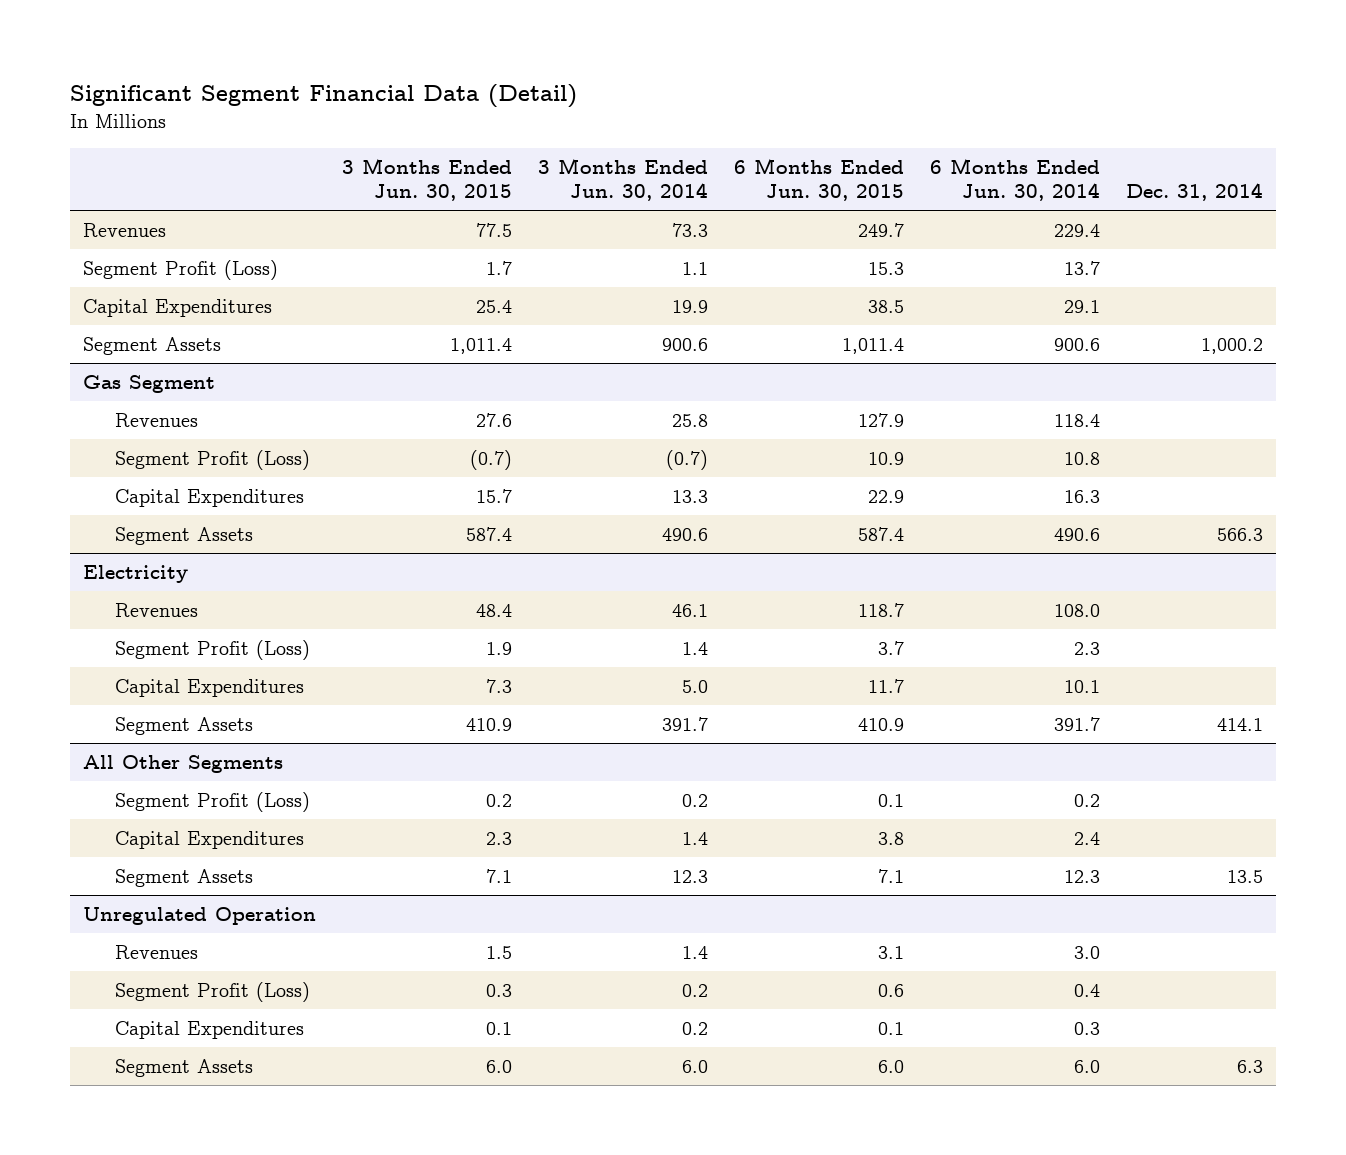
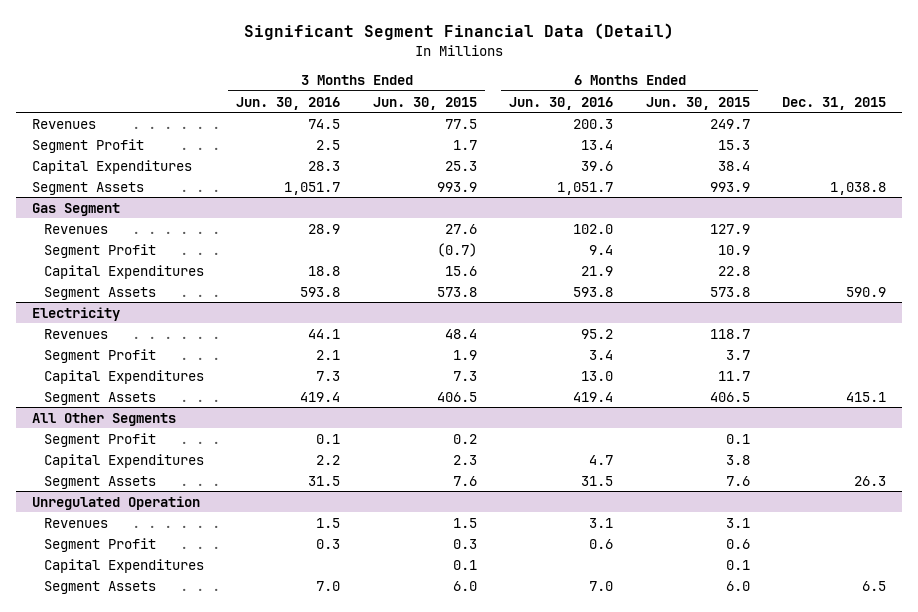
- | 3 Months Ended Jun. 30, 2015 | 3 Months Ended Jun. 30, 2014 | 6 Months Ended Jun. 30, 2015 | 6 Months Ended Jun. 30, 2014 | Dec. 31, 2014
+ | 3 Months Ended Jun. 30, 2016 | 3 Months Ended Jun. 30, 2015 | 6 Months Ended Jun. 30, 2016 | 6 Months Ended Jun. 30, 2015 | Dec. 31, 2015
- Segment Profit (Loss) | 1.7 | 1.1 | 15.3 | 13.7 |
- Capital Expenditures | 25.4 | 19.9 | 38.5 | 29.1 |
- Segment Assets | 1,011.4 | 900.6 | 1,011.4 | 900.6 | 1,000.2
+ Segment Profit | 2.5 | 1.7 | 13.4 | 15.3 |
+ Capital Expenditures | 28.3 | 25.3 | 39.6 | 38.4 |
+ Segment Assets | 1,051.7 | 993.9 | 1,051.7 | 993.9 | 1,038.8
@ Gas Segment
- Segment Profit (Loss) | (0.7) | (0.7) | 10.9 | 10.8 |
- Capital Expenditures | 15.7 | 13.3 | 22.9 | 16.3 |
- Segment Assets | 587.4 | 490.6 | 587.4 | 490.6 | 566.3
+ Segment Profit | | (0.7) | 9.4 | 10.9 |
+ Capital Expenditures | 18.8 | 15.6 | 21.9 | 22.8 |
+ Segment Assets | 593.8 | 573.8 | 593.8 | 573.8 | 590.9
@ Electricity
- Segment Profit (Loss) | 1.9 | 1.4 | 3.7 | 2.3 |
+ Segment Profit | 2.1 | 1.9 | 3.4 | 3.7 |
- Segment Assets | 410.9 | 391.7 | 410.9 | 391.7 | 414.1
+ Segment Assets | 419.4 | 406.5 | 419.4 | 406.5 | 415.1
@ All Other Segments
- Segment Profit (Loss) | 0.2 | 0.2 | 0.1 | 0.2 |
+ Segment Profit | 0.1 | 0.2 | | 0.1 |
- Segment Assets | 7.1 | 12.3 | 7.1 | 12.3 | 13.5
+ Segment Assets | 31.5 | 7.6 | 31.5 | 7.6 | 26.3
@ Unregulated Operation
- Segment Profit (Loss) | 0.3 | 0.2 | 0.6 | 0.4 |
+ Segment Profit | 0.3 | 0.3 | 0.6 | 0.6 |

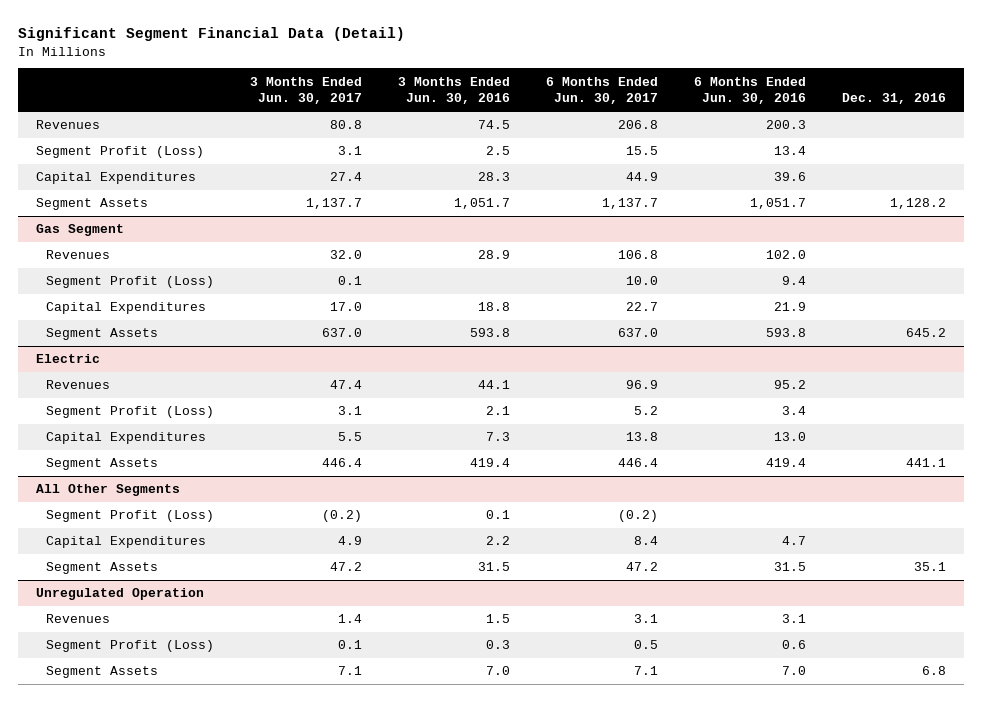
- | 3 Months Ended Jun. 30, 2016 | 3 Months Ended Jun. 30, 2015 | 6 Months Ended Jun. 30, 2016 | 6 Months Ended Jun. 30, 2015 | Dec. 31, 2015
+ | 3 Months Ended Jun. 30, 2017 | 3 Months Ended Jun. 30, 2016 | 6 Months Ended Jun. 30, 2017 | 6 Months Ended Jun. 30, 2016 | Dec. 31, 2016
- Segment Profit | 2.5 | 1.7 | 13.4 | 15.3 |
+ Segment Profit (Loss) | 3.1 | 2.5 | 15.5 | 13.4 |
@ Gas Segment
- Segment Profit | | (0.7) | 9.4 | 10.9 |
+ Segment Profit (Loss) | 0.1 | | 10.0 | 9.4 |
- Electricity
+ Electric
- Segment Profit | 2.1 | 1.9 | 3.4 | 3.7 |
+ Segment Profit (Loss) | 3.1 | 2.1 | 5.2 | 3.4 |
@ All Other Segments
- Segment Profit | 0.1 | 0.2 | | 0.1 |
+ Segment Profit (Loss) | (0.2) | 0.1 | (0.2) | |
@ Unregulated Operation
- Segment Profit | 0.3 | 0.3 | 0.6 | 0.6 |
- Capital Expenditures | | 0.1 | | 0.1 |
+ Segment Profit (Loss) | 0.1 | 0.3 | 0.5 | 0.6 |

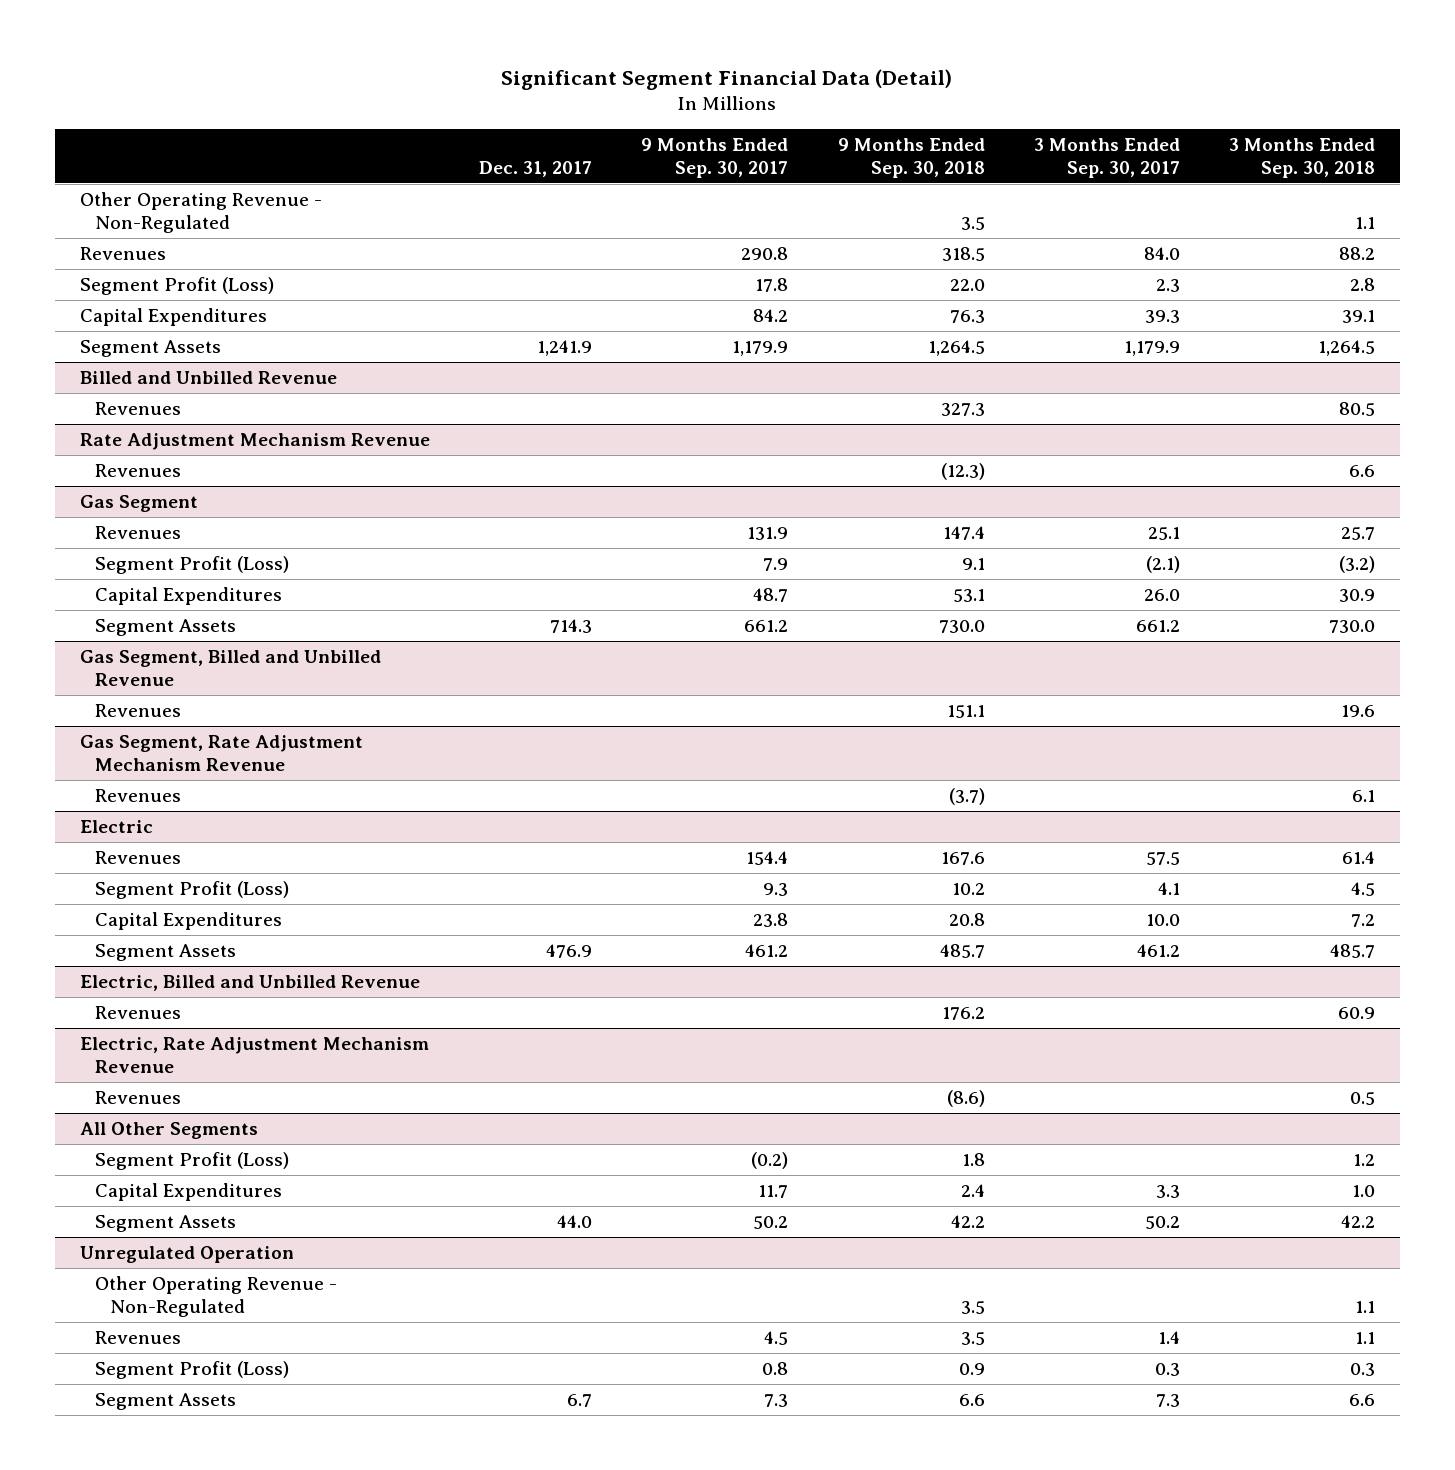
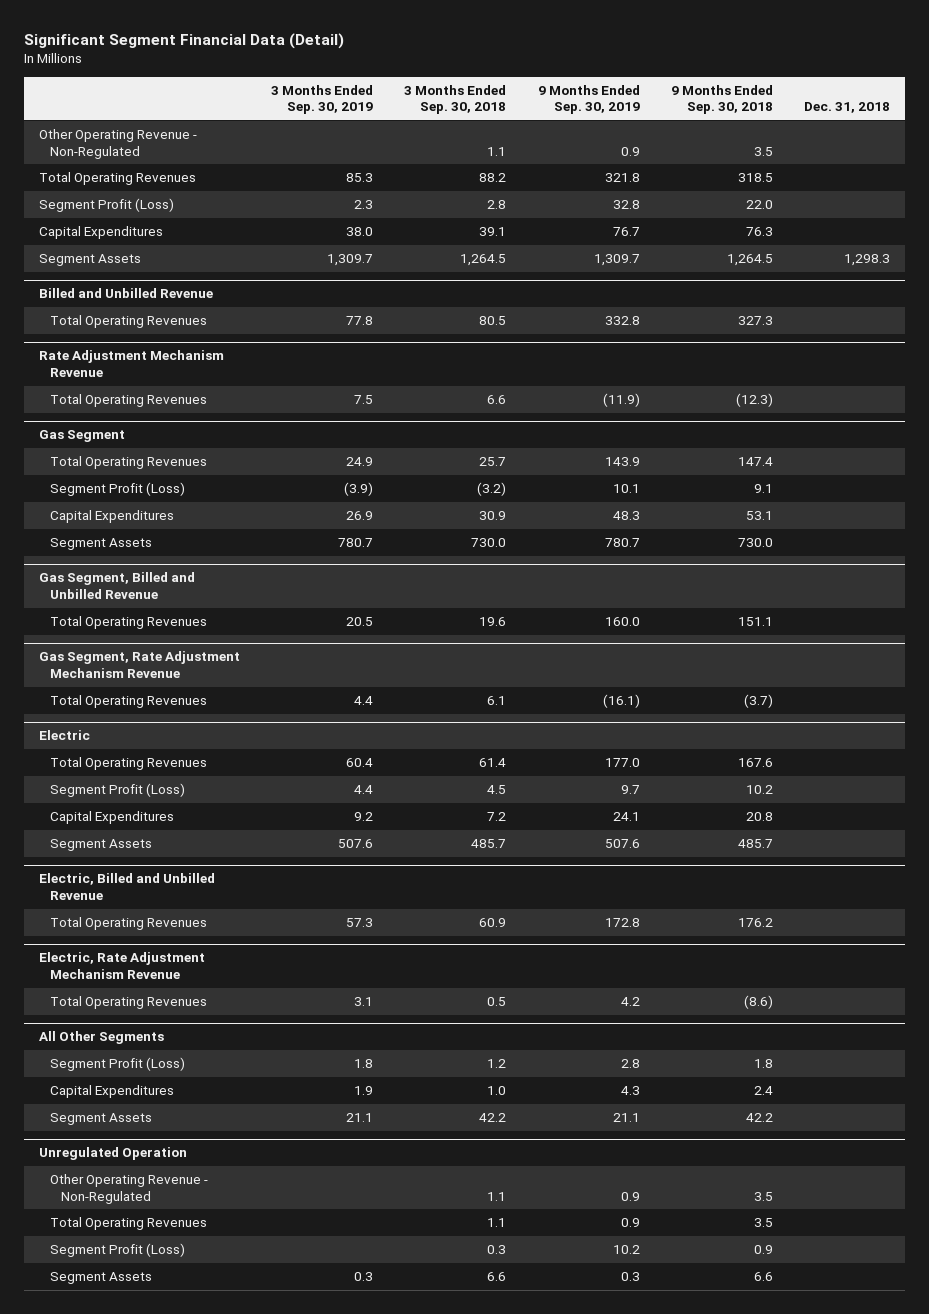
- | Dec. 31, 2017 | 9 Months Ended Sep. 30, 2017 | 9 Months Ended Sep. 30, 2018 | 3 Months Ended Sep. 30, 2017 | 3 Months Ended Sep. 30, 2018
+ | 3 Months Ended Sep. 30, 2019 | 3 Months Ended Sep. 30, 2018 | 9 Months Ended Sep. 30, 2019 | 9 Months Ended Sep. 30, 2018 | Dec. 31, 2018
- Revenues | | 290.8 | 318.5 | 84.0 | 88.2
+ Total Operating Revenues | 85.3 | 88.2 | 321.8 | 318.5 |
@ Billed and Unbilled Revenue
- Revenues | | | 327.3 | | 80.5
+ Total Operating Revenues | 77.8 | 80.5 | 332.8 | 327.3 |
@ Rate Adjustment Mechanism Revenue
- Revenues | | | (12.3) | | 6.6
+ Total Operating Revenues | 7.5 | 6.6 | (11.9) | (12.3) |
@ Gas Segment
- Revenues | | 131.9 | 147.4 | 25.1 | 25.7
+ Total Operating Revenues | 24.9 | 25.7 | 143.9 | 147.4 |
@ Gas Segment, Billed and Unbilled Revenue
- Revenues | | | 151.1 | | 19.6
+ Total Operating Revenues | 20.5 | 19.6 | 160.0 | 151.1 |
@ Gas Segment, Rate Adjustment Mechanism Revenue
- Revenues | | | (3.7) | | 6.1
+ Total Operating Revenues | 4.4 | 6.1 | (16.1) | (3.7) |
@ Electric
- Revenues | | 154.4 | 167.6 | 57.5 | 61.4
+ Total Operating Revenues | 60.4 | 61.4 | 177.0 | 167.6 |
@ Electric, Billed and Unbilled Revenue
- Revenues | | | 176.2 | | 60.9
+ Total Operating Revenues | 57.3 | 60.9 | 172.8 | 176.2 |
@ Electric, Rate Adjustment Mechanism Revenue
- Revenues | | | (8.6) | | 0.5
+ Total Operating Revenues | 3.1 | 0.5 | 4.2 | (8.6) |
@ Unregulated Operation
- Revenues | | 4.5 | 3.5 | 1.4 | 1.1
+ Total Operating Revenues | | 1.1 | 0.9 | 3.5 |

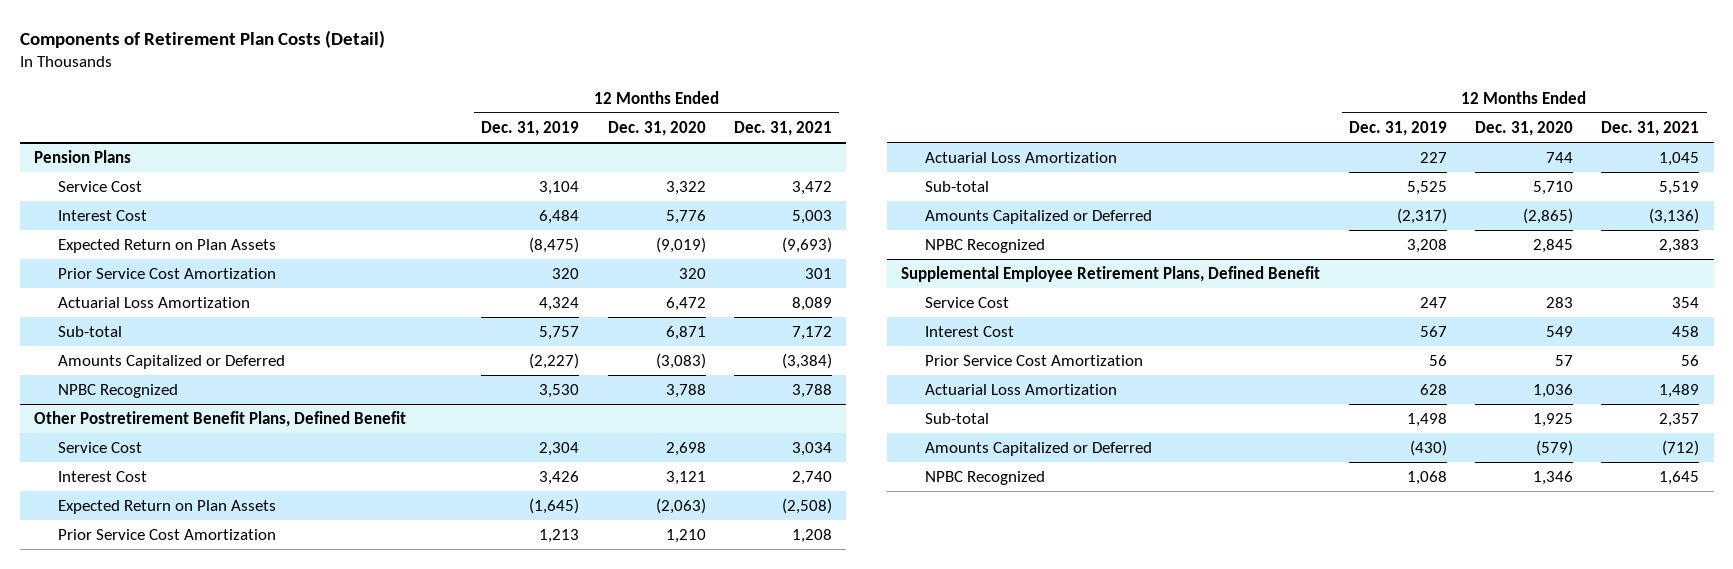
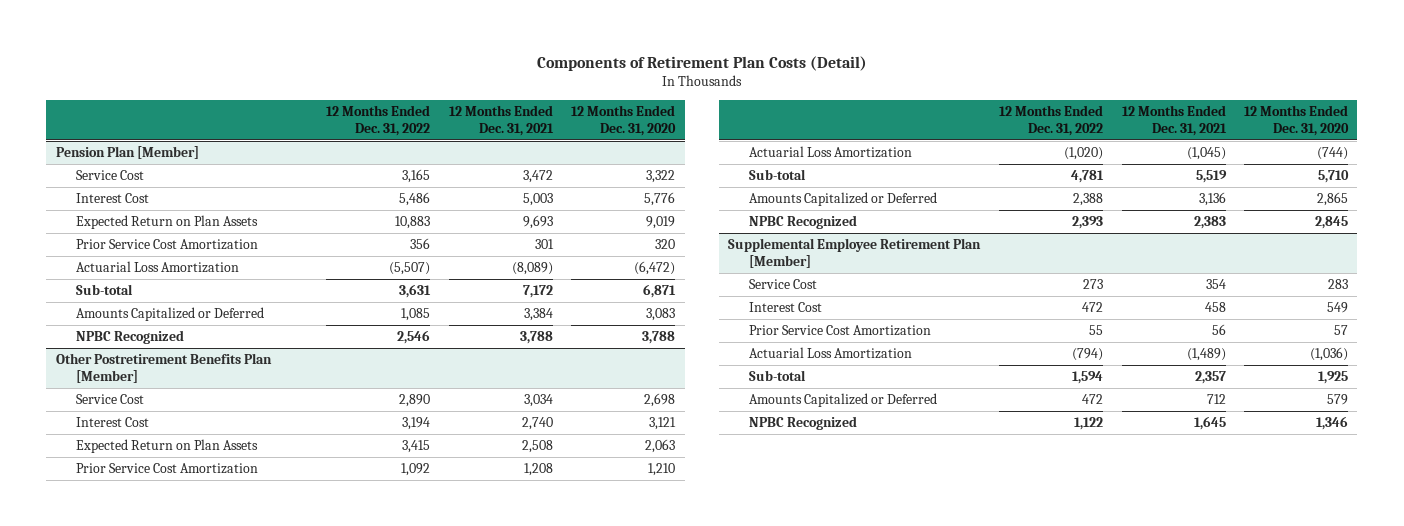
- | 12 Months Ended Dec. 31, 2019 | 12 Months Ended Dec. 31, 2020 | 12 Months Ended Dec. 31, 2021
+ | 12 Months Ended Dec. 31, 2022 | 12 Months Ended Dec. 31, 2021 | 12 Months Ended Dec. 31, 2020
- Pension Plans
+ Pension Plan [Member]
- Expected Return on Plan Assets | (8,475) | (9,019) | (9,693)
+ Expected Return on Plan Assets | 10,883 | 9,693 | 9,019
- Actuarial Loss Amortization | 4,324 | 6,472 | 8,089
+ Actuarial Loss Amortization | (5,507) | (8,089) | (6,472)
- Amounts Capitalized or Deferred | (2,227) | (3,083) | (3,384)
+ Amounts Capitalized or Deferred | 1,085 | 3,384 | 3,083
- Other Postretirement Benefit Plans, Defined Benefit
+ Other Postretirement Benefits Plan [Member]
- Expected Return on Plan Assets | (1,645) | (2,063) | (2,508)
+ Expected Return on Plan Assets | 3,415 | 2,508 | 2,063
- Actuarial Loss Amortization | 227 | 744 | 1,045
+ Actuarial Loss Amortization | (1,020) | (1,045) | (744)
- Amounts Capitalized or Deferred | (2,317) | (2,865) | (3,136)
+ Amounts Capitalized or Deferred | 2,388 | 3,136 | 2,865
- Supplemental Employee Retirement Plans, Defined Benefit
+ Supplemental Employee Retirement Plan [Member]
- Actuarial Loss Amortization | 628 | 1,036 | 1,489
+ Actuarial Loss Amortization | (794) | (1,489) | (1,036)
- Amounts Capitalized or Deferred | (430) | (579) | (712)
+ Amounts Capitalized or Deferred | 472 | 712 | 579

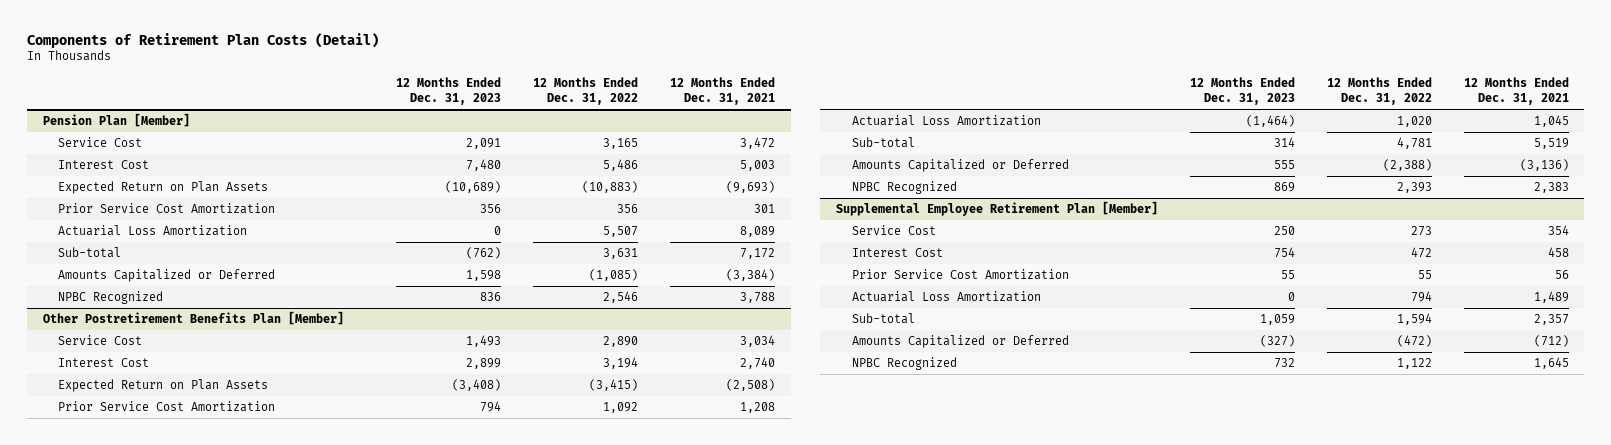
- | 12 Months Ended Dec. 31, 2022 | 12 Months Ended Dec. 31, 2021 | 12 Months Ended Dec. 31, 2020
+ | 12 Months Ended Dec. 31, 2023 | 12 Months Ended Dec. 31, 2022 | 12 Months Ended Dec. 31, 2021
@ Pension Plan [Member]
- Expected Return on Plan Assets | 10,883 | 9,693 | 9,019
+ Expected Return on Plan Assets | (10,689) | (10,883) | (9,693)
- Actuarial Loss Amortization | (5,507) | (8,089) | (6,472)
+ Actuarial Loss Amortization | 0 | 5,507 | 8,089
- Amounts Capitalized or Deferred | 1,085 | 3,384 | 3,083
+ Amounts Capitalized or Deferred | 1,598 | (1,085) | (3,384)
@ Other Postretirement Benefits Plan [Member]
- Expected Return on Plan Assets | 3,415 | 2,508 | 2,063
+ Expected Return on Plan Assets | (3,408) | (3,415) | (2,508)
- Actuarial Loss Amortization | (1,020) | (1,045) | (744)
+ Actuarial Loss Amortization | (1,464) | 1,020 | 1,045
- Amounts Capitalized or Deferred | 2,388 | 3,136 | 2,865
+ Amounts Capitalized or Deferred | 555 | (2,388) | (3,136)
@ Supplemental Employee Retirement Plan [Member]
- Actuarial Loss Amortization | (794) | (1,489) | (1,036)
+ Actuarial Loss Amortization | 0 | 794 | 1,489
- Amounts Capitalized or Deferred | 472 | 712 | 579
+ Amounts Capitalized or Deferred | (327) | (472) | (712)

